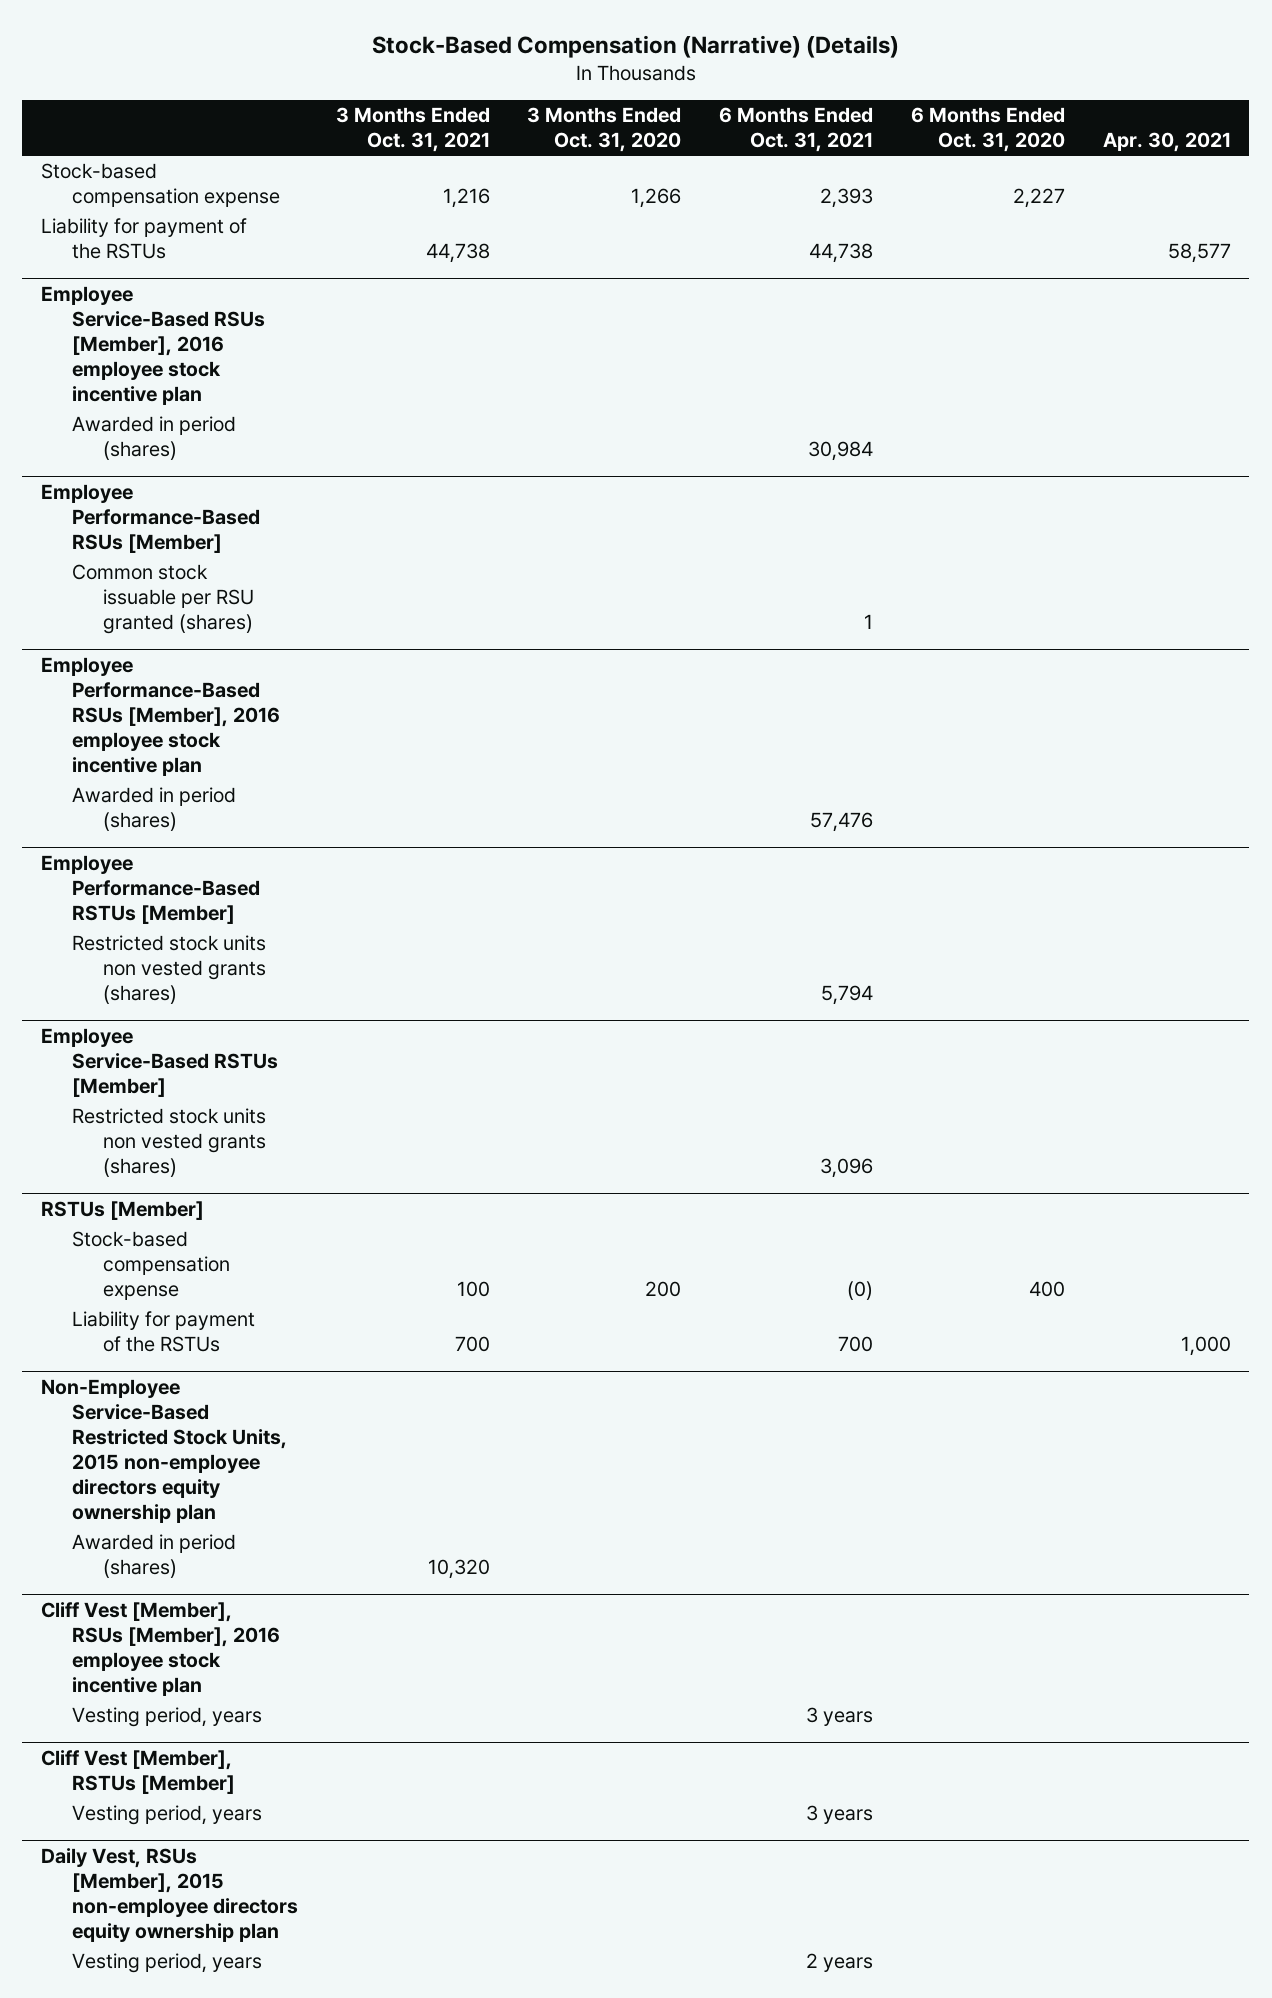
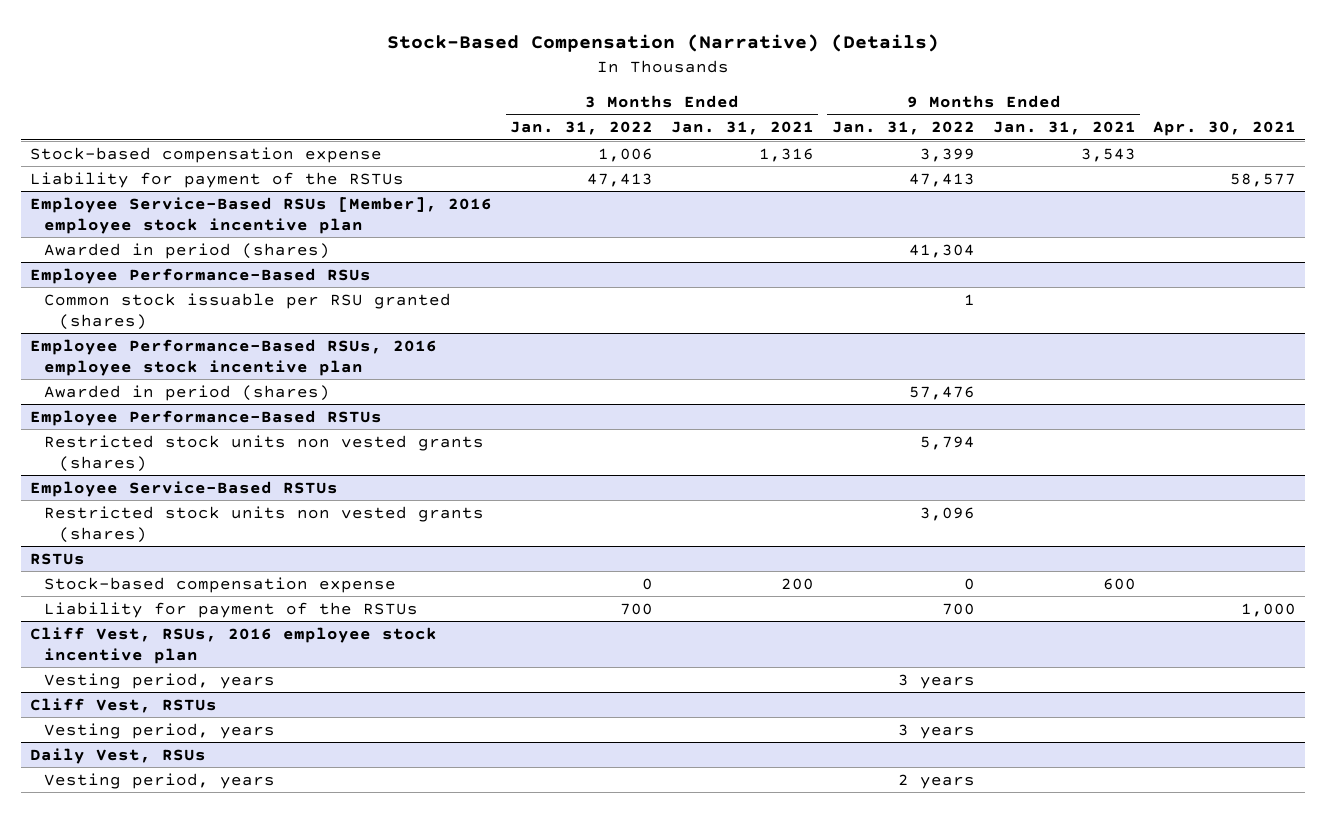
- | 3 Months Ended Oct. 31, 2021 | 3 Months Ended Oct. 31, 2020 | 6 Months Ended Oct. 31, 2021 | 6 Months Ended Oct. 31, 2020 | Apr. 30, 2021
+ | 3 Months Ended Jan. 31, 2022 | 3 Months Ended Jan. 31, 2021 | 9 Months Ended Jan. 31, 2022 | 9 Months Ended Jan. 31, 2021 | Apr. 30, 2021
- Employee Performance-Based RSUs [Member]
+ Employee Performance-Based RSUs
- Employee Performance-Based RSUs [Member], 2016 employee stock incentive plan
+ Employee Performance-Based RSUs, 2016 employee stock incentive plan
- Employee Performance-Based RSTUs [Member]
+ Employee Performance-Based RSTUs
- Employee Service-Based RSTUs [Member]
+ Employee Service-Based RSTUs
- RSTUs [Member]
+ RSTUs
- Non-Employee Service-Based Restricted Stock Units, 2015 non-employee directors equity ownership plan
- Awarded in period (shares) | 10,320 | | | |
- Cliff Vest [Member], RSUs [Member], 2016 employee stock incentive plan
+ Cliff Vest, RSUs, 2016 employee stock incentive plan
- Cliff Vest [Member], RSTUs [Member]
+ Cliff Vest, RSTUs
- Daily Vest, RSUs [Member], 2015 non-employee directors equity ownership plan
+ Daily Vest, RSUs

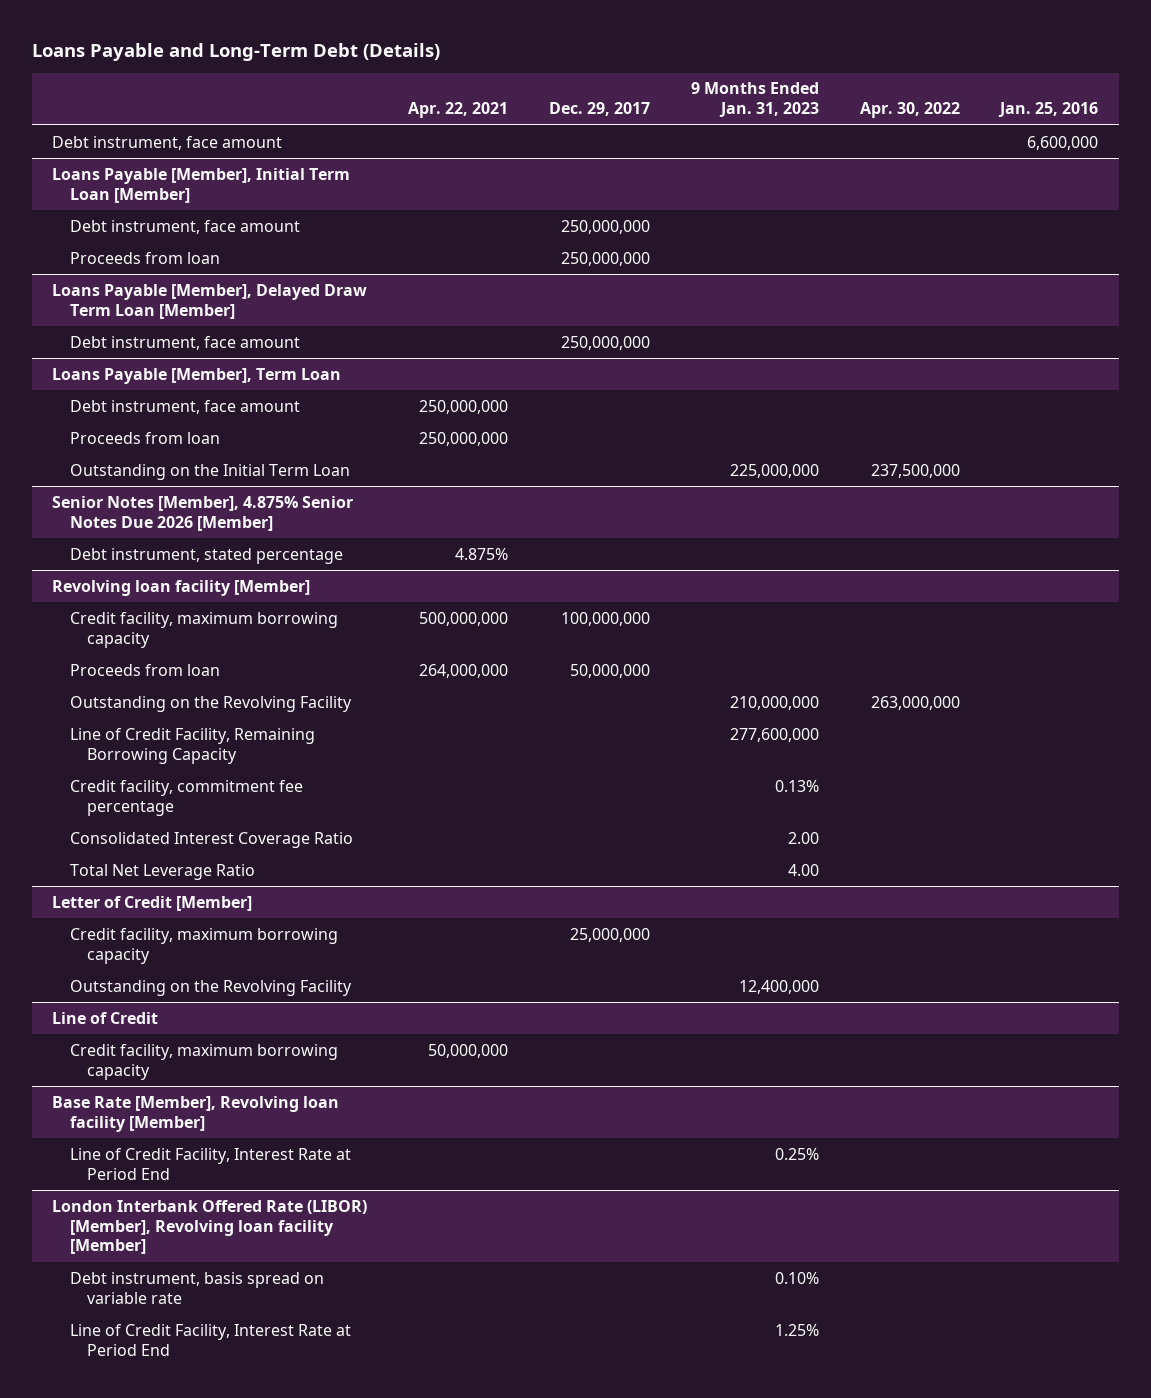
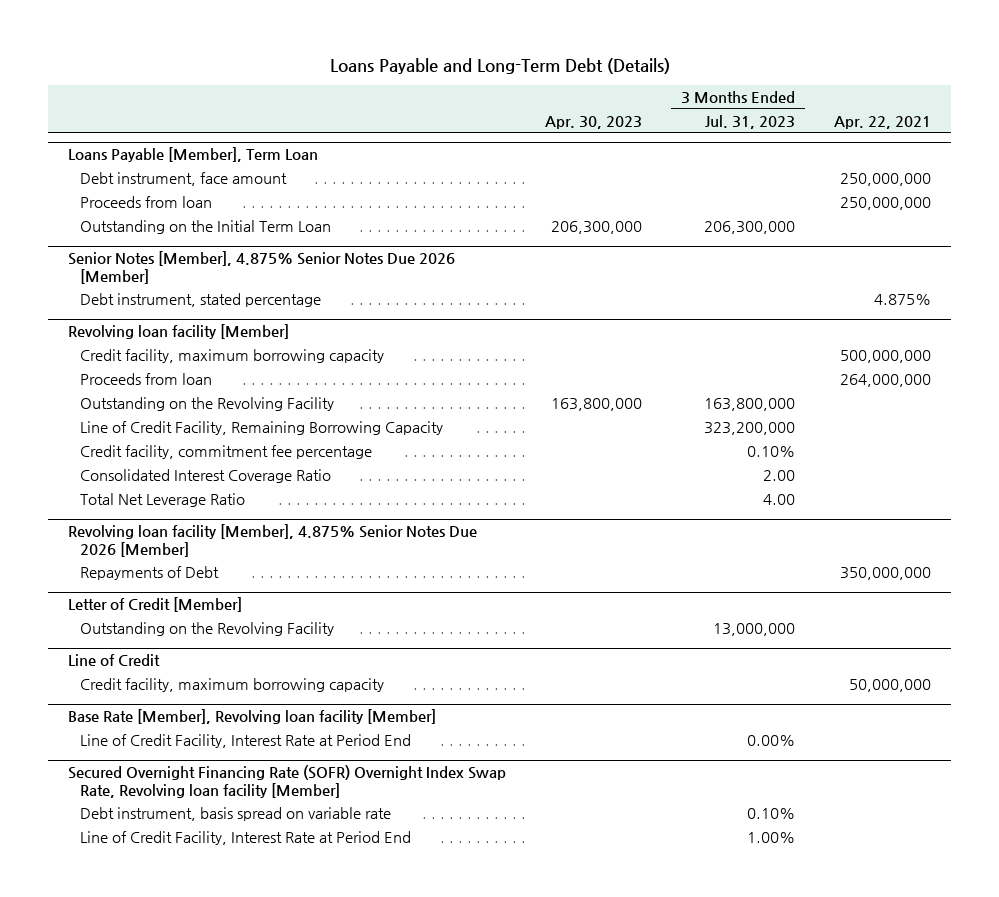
- | Apr. 22, 2021 | Dec. 29, 2017 | 9 Months Ended Jan. 31, 2023 | Apr. 30, 2022 | Jan. 25, 2016
+ | Apr. 30, 2023 | 3 Months Ended Jul. 31, 2023 | Apr. 22, 2021
- Debt instrument, face amount | | | | | 6,600,000
- Loans Payable [Member], Initial Term Loan [Member]
- Debt instrument, face amount | | 250,000,000 | | |
- Proceeds from loan | | 250,000,000 | | |
- Loans Payable [Member], Delayed Draw Term Loan [Member]
- Debt instrument, face amount | | 250,000,000 | | |
+ Revolving loan facility [Member], 4.875% Senior Notes Due 2026 [Member]
+ Repayments of Debt | | | 350,000,000
@ Letter of Credit [Member]
- Credit facility, maximum borrowing capacity | | 25,000,000 | | |
- London Interbank Offered Rate (LIBOR) [Member], Revolving loan facility [Member]
- Debt instrument, basis spread on variable rate | | | 0.10% | |
- Line of Credit Facility, Interest Rate at Period End | | | 1.25% | |
+ Secured Overnight Financing Rate (SOFR) Overnight Index Swap Rate, Revolving loan facility [Member]
+ Debt instrument, basis spread on variable rate | | 0.10% |
+ Line of Credit Facility, Interest Rate at Period End | | 1.00% |

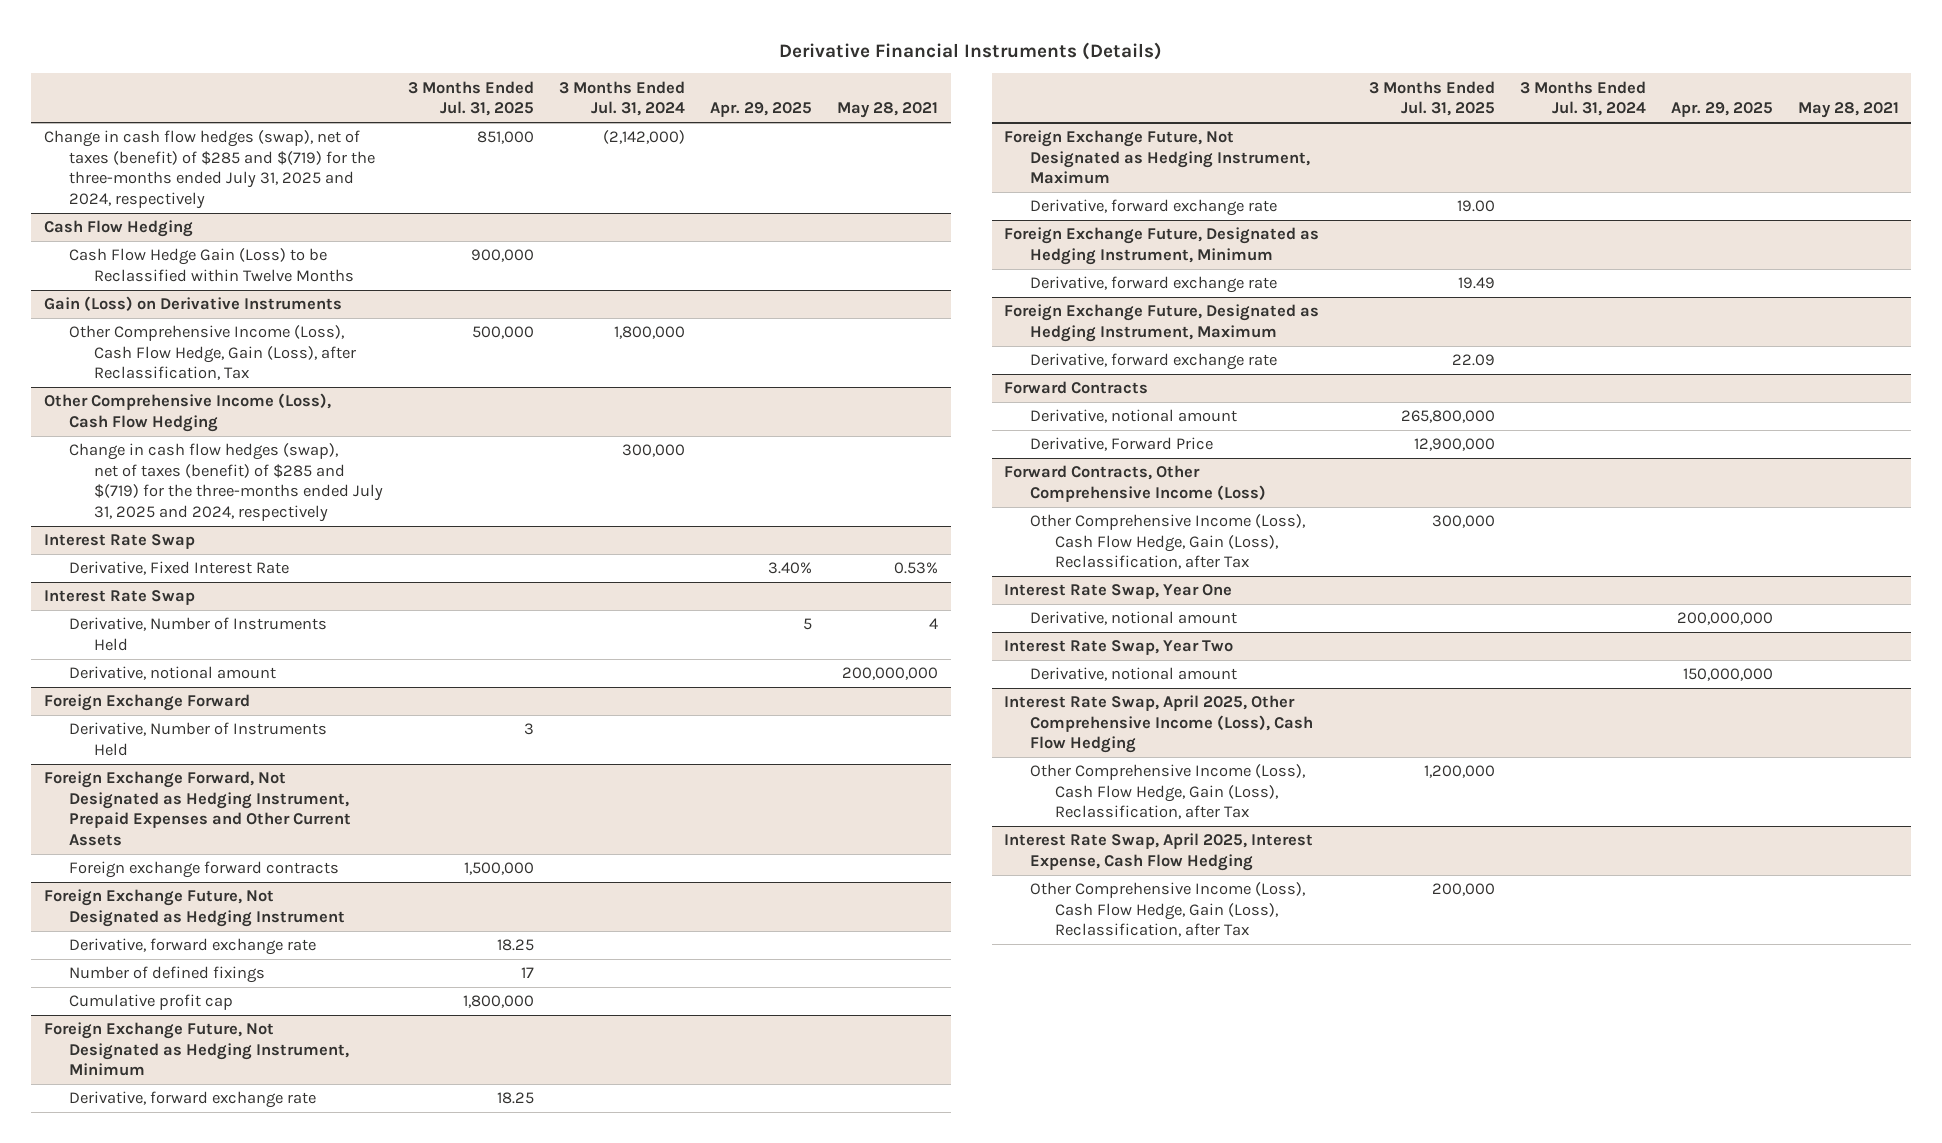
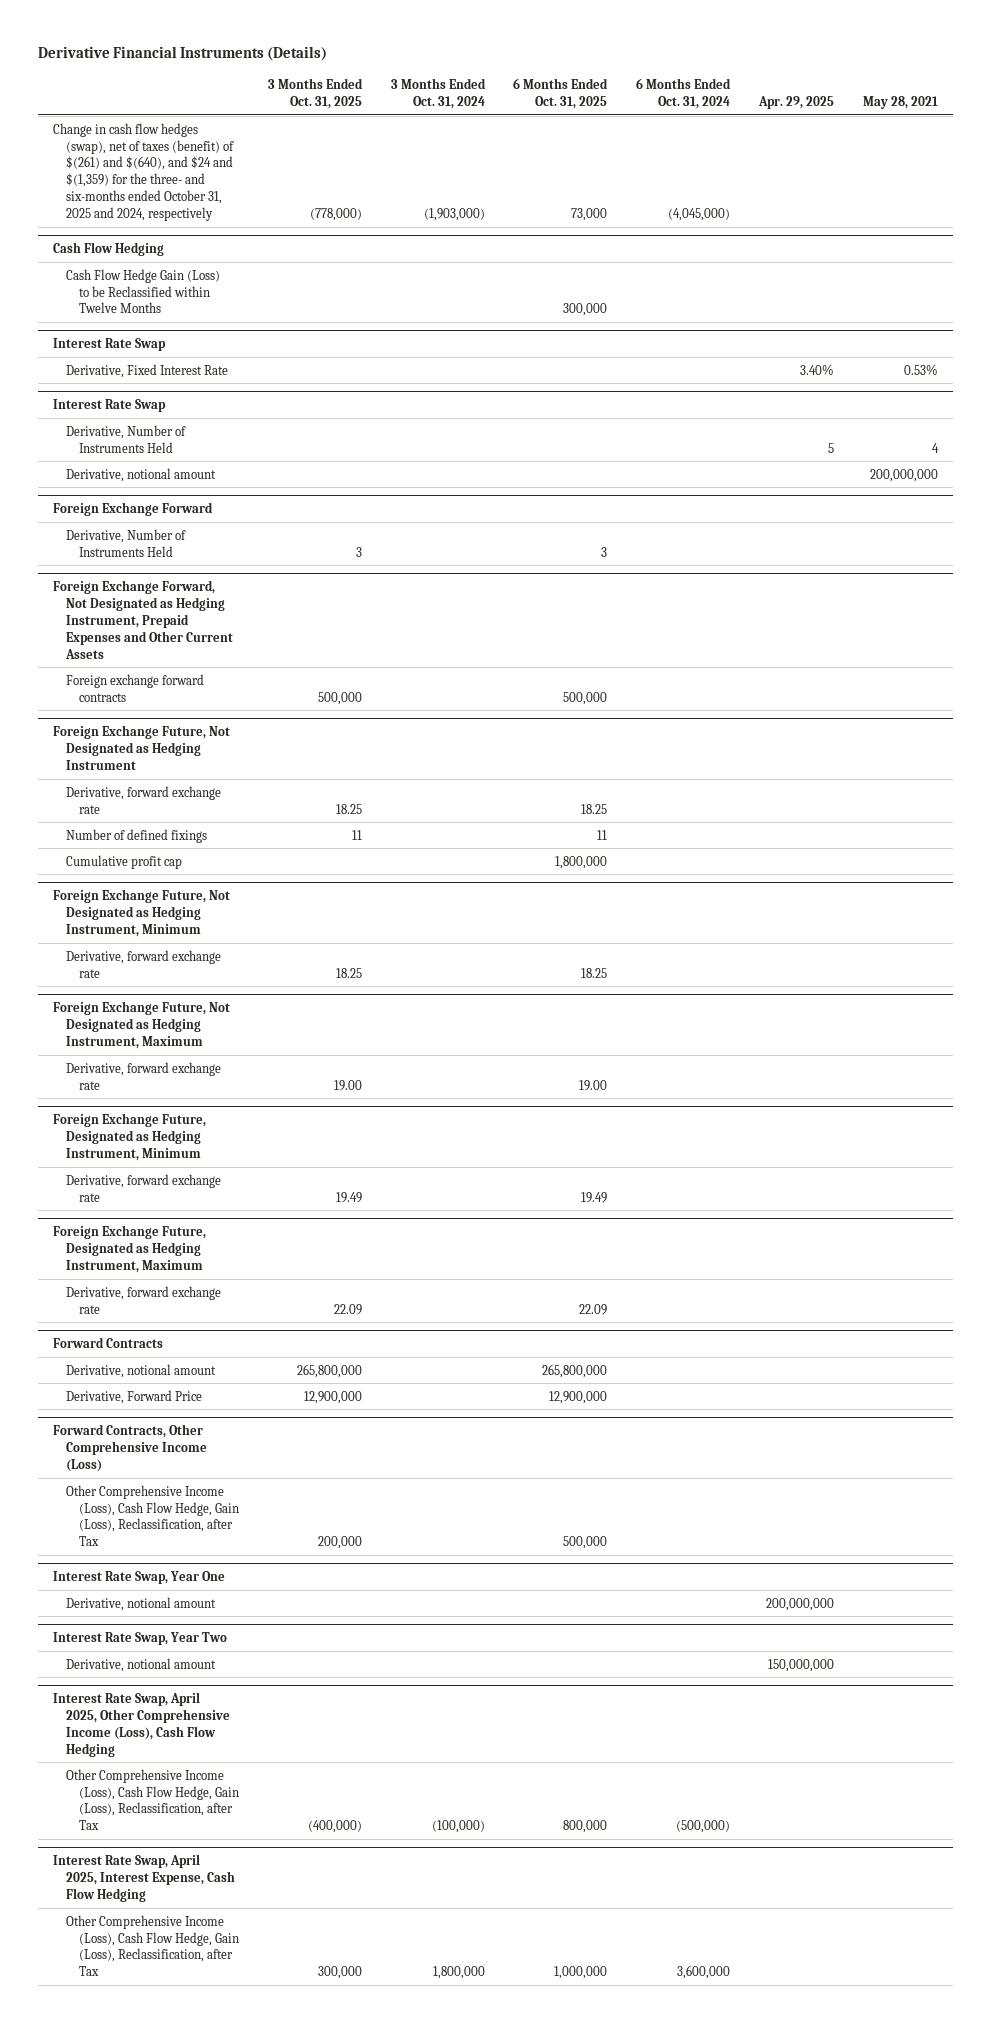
- | 3 Months Ended Jul. 31, 2025 | 3 Months Ended Jul. 31, 2024 | Apr. 29, 2025 | May 28, 2021
+ | 3 Months Ended Oct. 31, 2025 | 3 Months Ended Oct. 31, 2024 | 6 Months Ended Oct. 31, 2025 | 6 Months Ended Oct. 31, 2024 | Apr. 29, 2025 | May 28, 2021
- Change in cash flow hedges (swap), net of taxes (benefit) of $285 and $(719) for the three-months ended July 31, 2025 and 2024, respectively | 851,000 | (2,142,000) | |
+ Change in cash flow hedges (swap), net of taxes (benefit) of $(261) and $(640), and $24 and $(1,359) for the three- and six-months ended October 31, 2025 and 2024, respectively | (778,000) | (1,903,000) | 73,000 | (4,045,000) | |
- Gain (Loss) on Derivative Instruments
- Other Comprehensive Income (Loss), Cash Flow Hedge, Gain (Loss), after Reclassification, Tax | 500,000 | 1,800,000 | |
- Other Comprehensive Income (Loss), Cash Flow Hedging
- Change in cash flow hedges (swap), net of taxes (benefit) of $285 and $(719) for the three-months ended July 31, 2025 and 2024, respectively | | 300,000 | |

